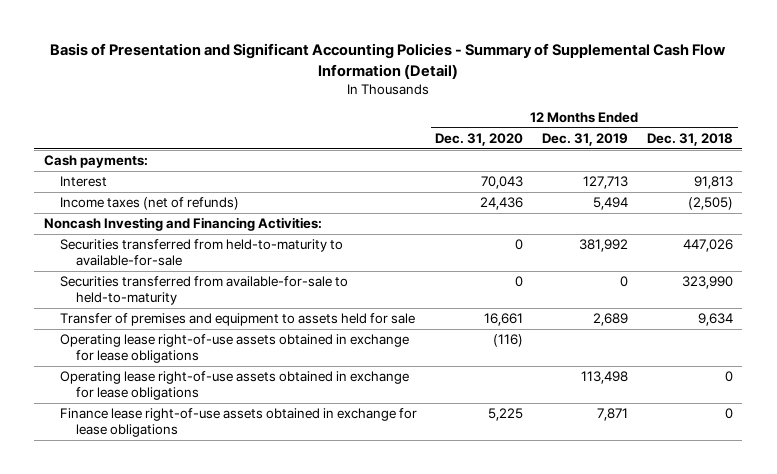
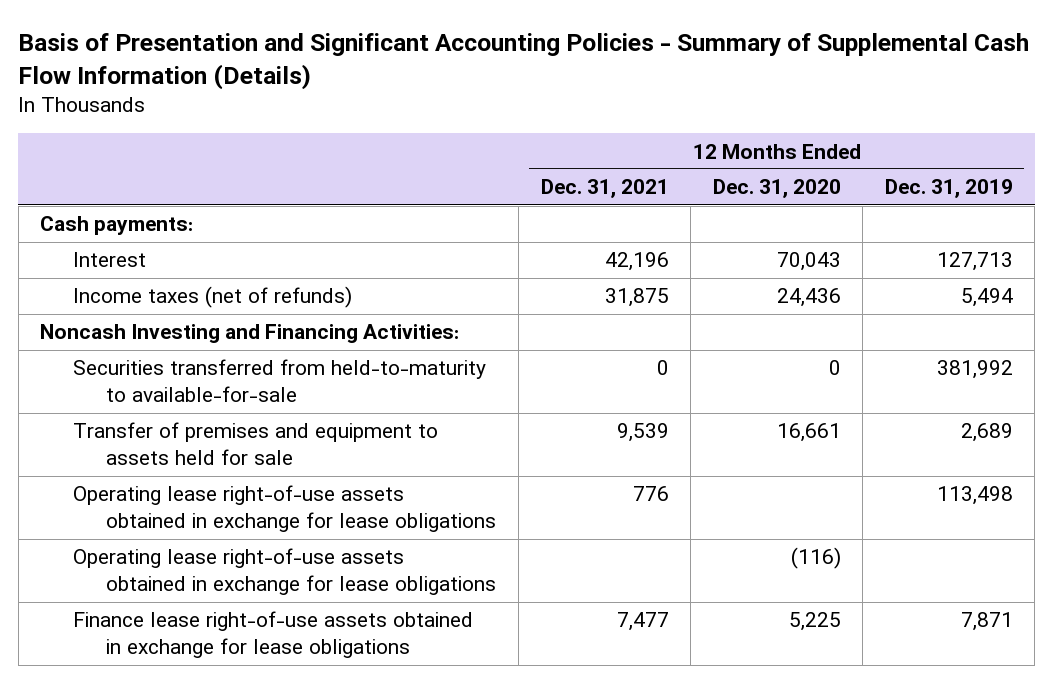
- Basis of Presentation and Significant Accounting Policies - Summary of Supplemental Cash Flow Information (Detail)
+ Basis of Presentation and Significant Accounting Policies - Summary of Supplemental Cash Flow Information (Details)
- | 12 Months Ended Dec. 31, 2020 | 12 Months Ended Dec. 31, 2019 | 12 Months Ended Dec. 31, 2018
+ | 12 Months Ended Dec. 31, 2021 | 12 Months Ended Dec. 31, 2020 | 12 Months Ended Dec. 31, 2019
- Securities transferred from available-for-sale to held-to-maturity | 0 | 0 | 323,990
moved down: Operating lease right-of-use assets obtained in exchange for lease obligations | | (116) |

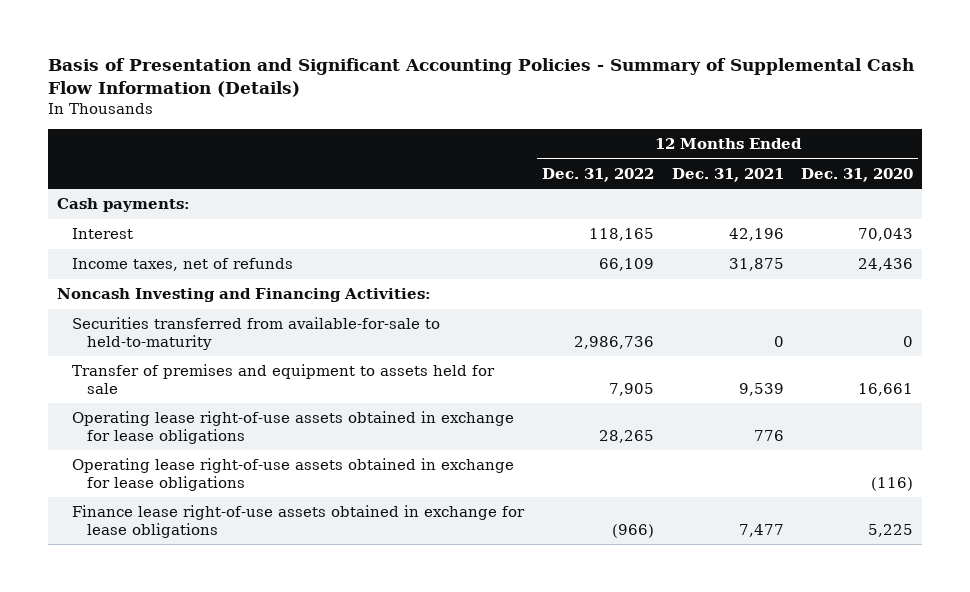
- | 12 Months Ended Dec. 31, 2021 | 12 Months Ended Dec. 31, 2020 | 12 Months Ended Dec. 31, 2019
+ | 12 Months Ended Dec. 31, 2022 | 12 Months Ended Dec. 31, 2021 | 12 Months Ended Dec. 31, 2020
- Income taxes (net of refunds) | 31,875 | 24,436 | 5,494
+ Income taxes, net of refunds | 66,109 | 31,875 | 24,436
- Securities transferred from held-to-maturity to available-for-sale | 0 | 0 | 381,992
+ Securities transferred from available-for-sale to held-to-maturity | 2,986,736 | 0 | 0

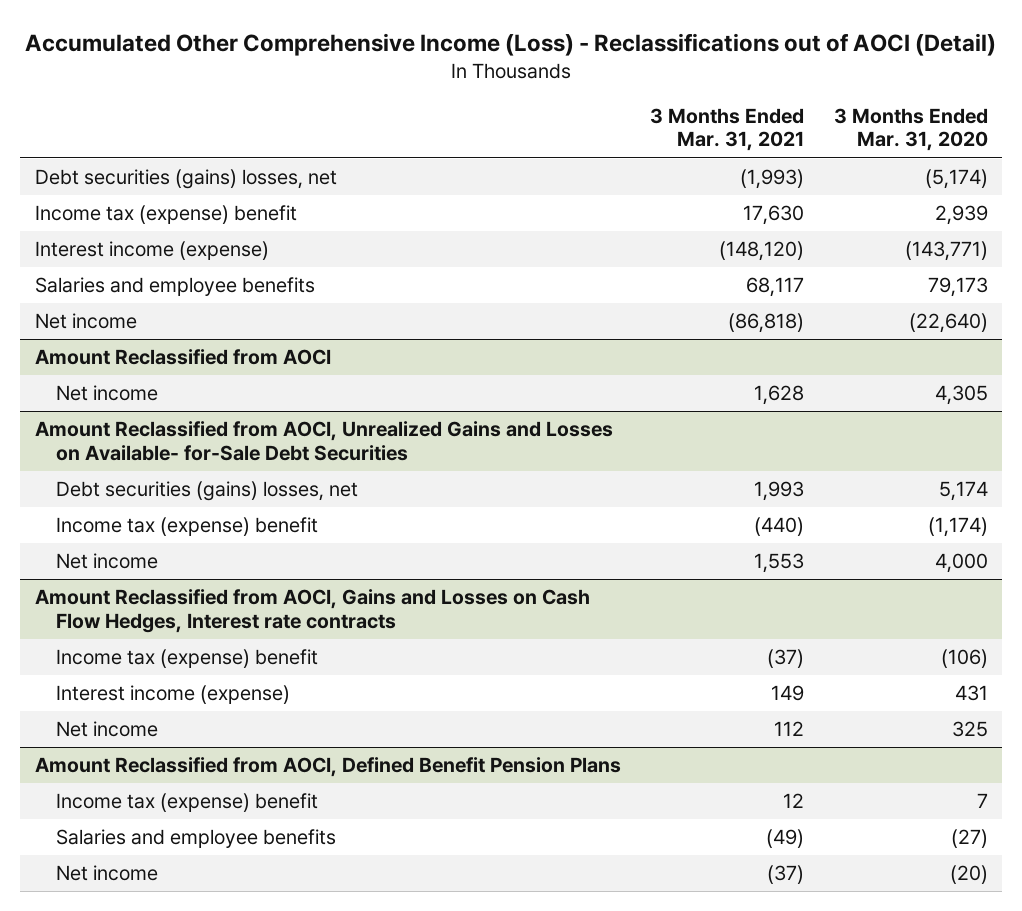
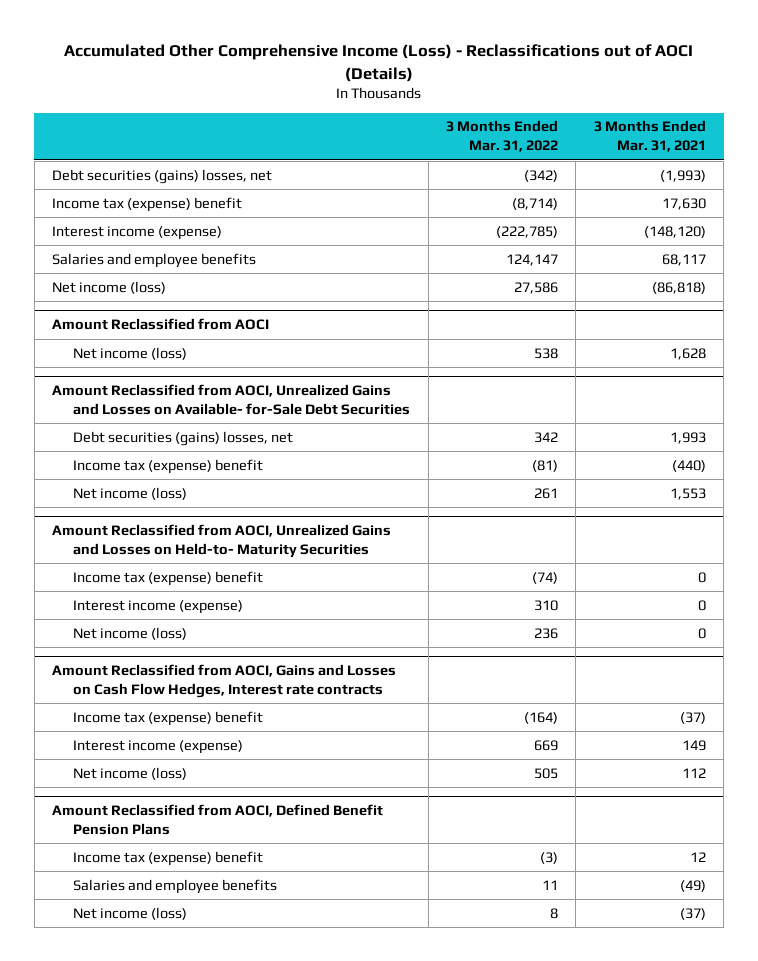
- Accumulated Other Comprehensive Income (Loss) - Reclassifications out of AOCI (Detail)
+ Accumulated Other Comprehensive Income (Loss) - Reclassifications out of AOCI (Details)
- | 3 Months Ended Mar. 31, 2021 | 3 Months Ended Mar. 31, 2020
+ | 3 Months Ended Mar. 31, 2022 | 3 Months Ended Mar. 31, 2021
- Net income | (86,818) | (22,640)
+ Net income (loss) | 27,586 | (86,818)
@ Amount Reclassified from AOCI
- Net income | 1,628 | 4,305
+ Net income (loss) | 538 | 1,628
@ Amount Reclassified from AOCI, Unrealized Gains and Losses on Available- for-Sale Debt Securities
- Net income | 1,553 | 4,000
+ Net income (loss) | 261 | 1,553
+ Amount Reclassified from AOCI, Unrealized Gains and Losses on Held-to- Maturity Securities
+ Income tax (expense) benefit | (74) | 0
+ Interest income (expense) | 310 | 0
+ Net income (loss) | 236 | 0
@ Amount Reclassified from AOCI, Gains and Losses on Cash Flow Hedges, Interest rate contracts
- Net income | 112 | 325
+ Net income (loss) | 505 | 112
@ Amount Reclassified from AOCI, Defined Benefit Pension Plans
- Net income | (37) | (20)
+ Net income (loss) | 8 | (37)

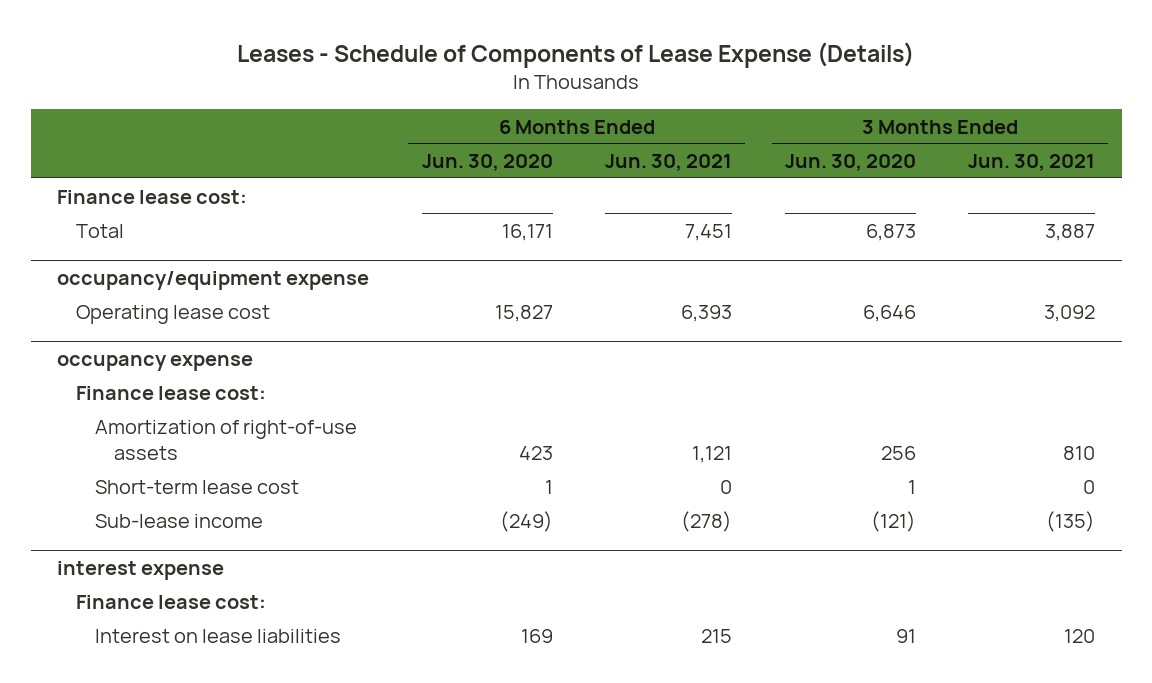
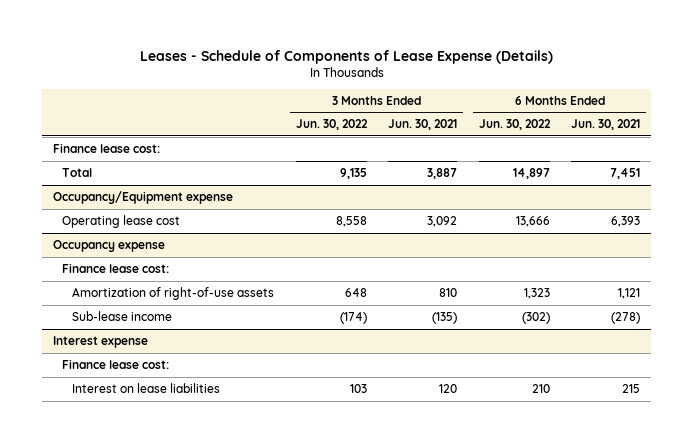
- | 6 Months Ended Jun. 30, 2020 | 6 Months Ended Jun. 30, 2021 | 3 Months Ended Jun. 30, 2020 | 3 Months Ended Jun. 30, 2021
+ | 3 Months Ended Jun. 30, 2022 | 3 Months Ended Jun. 30, 2021 | 6 Months Ended Jun. 30, 2022 | 6 Months Ended Jun. 30, 2021
- occupancy/equipment expense
+ Occupancy/Equipment expense
- occupancy expense
+ Occupancy expense
- Short-term lease cost | 1 | 0 | 1 | 0
- interest expense
+ Interest expense

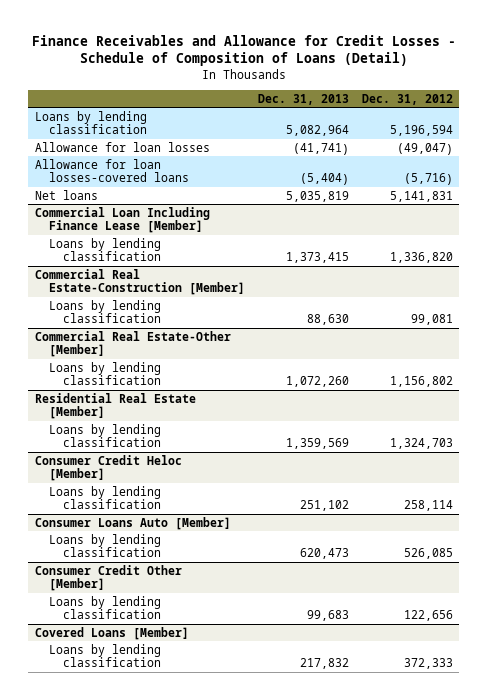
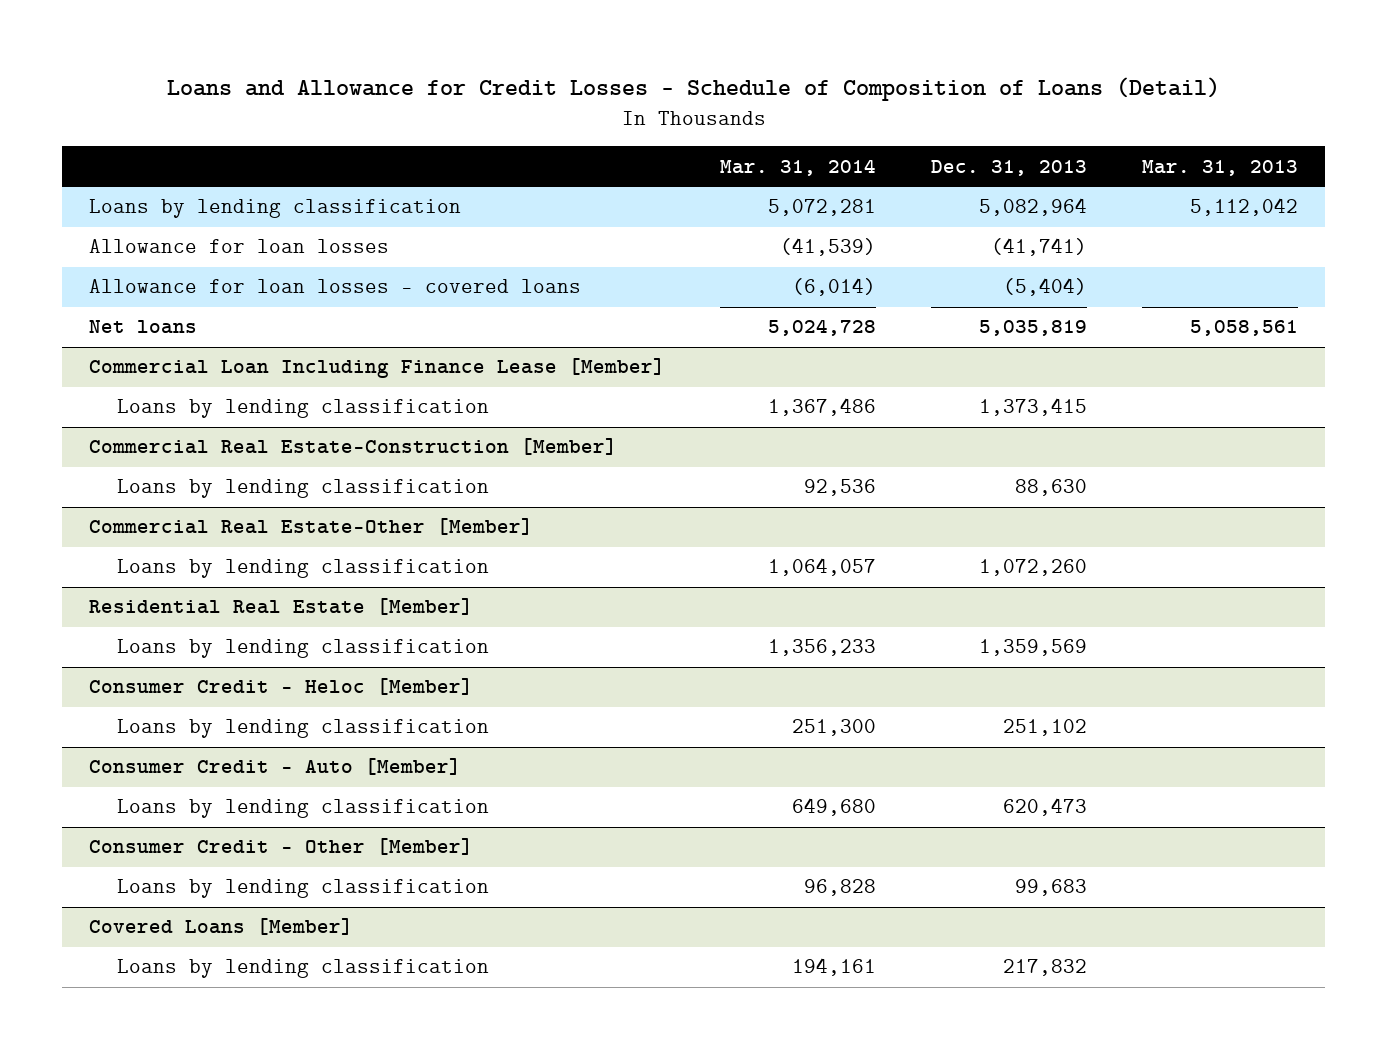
- Finance Receivables and Allowance for Credit Losses - Schedule of Composition of Loans (Detail)
+ Loans and Allowance for Credit Losses - Schedule of Composition of Loans (Detail)
- | Dec. 31, 2013 | Dec. 31, 2012
+ | Mar. 31, 2014 | Dec. 31, 2013 | Mar. 31, 2013
- Allowance for loan losses-covered loans | (5,404) | (5,716)
+ Allowance for loan losses - covered loans | (6,014) | (5,404) |
- Consumer Credit Heloc [Member]
+ Consumer Credit - Heloc [Member]
- Consumer Loans Auto [Member]
+ Consumer Credit - Auto [Member]
- Consumer Credit Other [Member]
+ Consumer Credit - Other [Member]

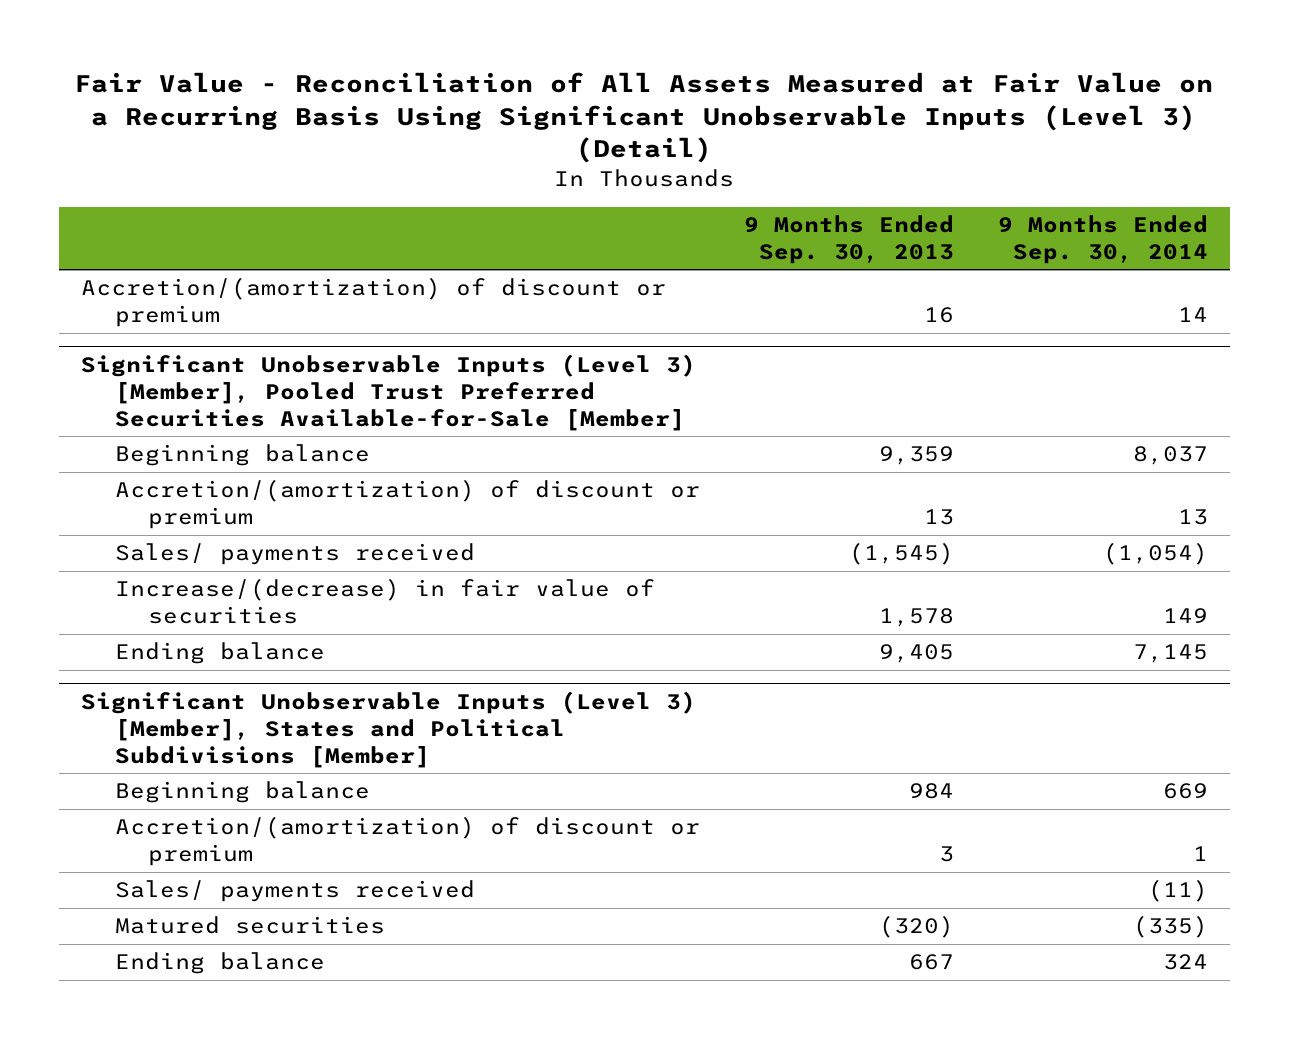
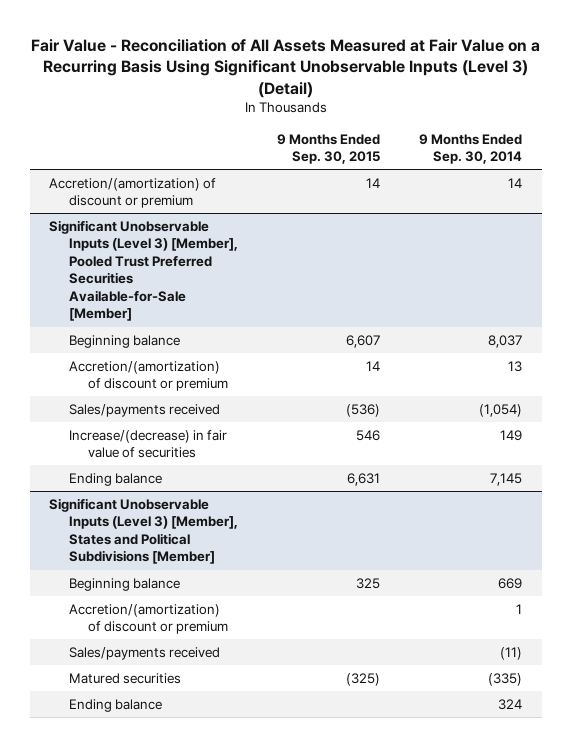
- | 9 Months Ended Sep. 30, 2013 | 9 Months Ended Sep. 30, 2014
+ | 9 Months Ended Sep. 30, 2015 | 9 Months Ended Sep. 30, 2014
@ Significant Unobservable Inputs (Level 3) [Member], Pooled Trust Preferred Securities Available-for-Sale [Member]
- Sales/ payments received | (1,545) | (1,054)
+ Sales/payments received | (536) | (1,054)
@ Significant Unobservable Inputs (Level 3) [Member], States and Political Subdivisions [Member]
- Sales/ payments received | | (11)
+ Sales/payments received | | (11)

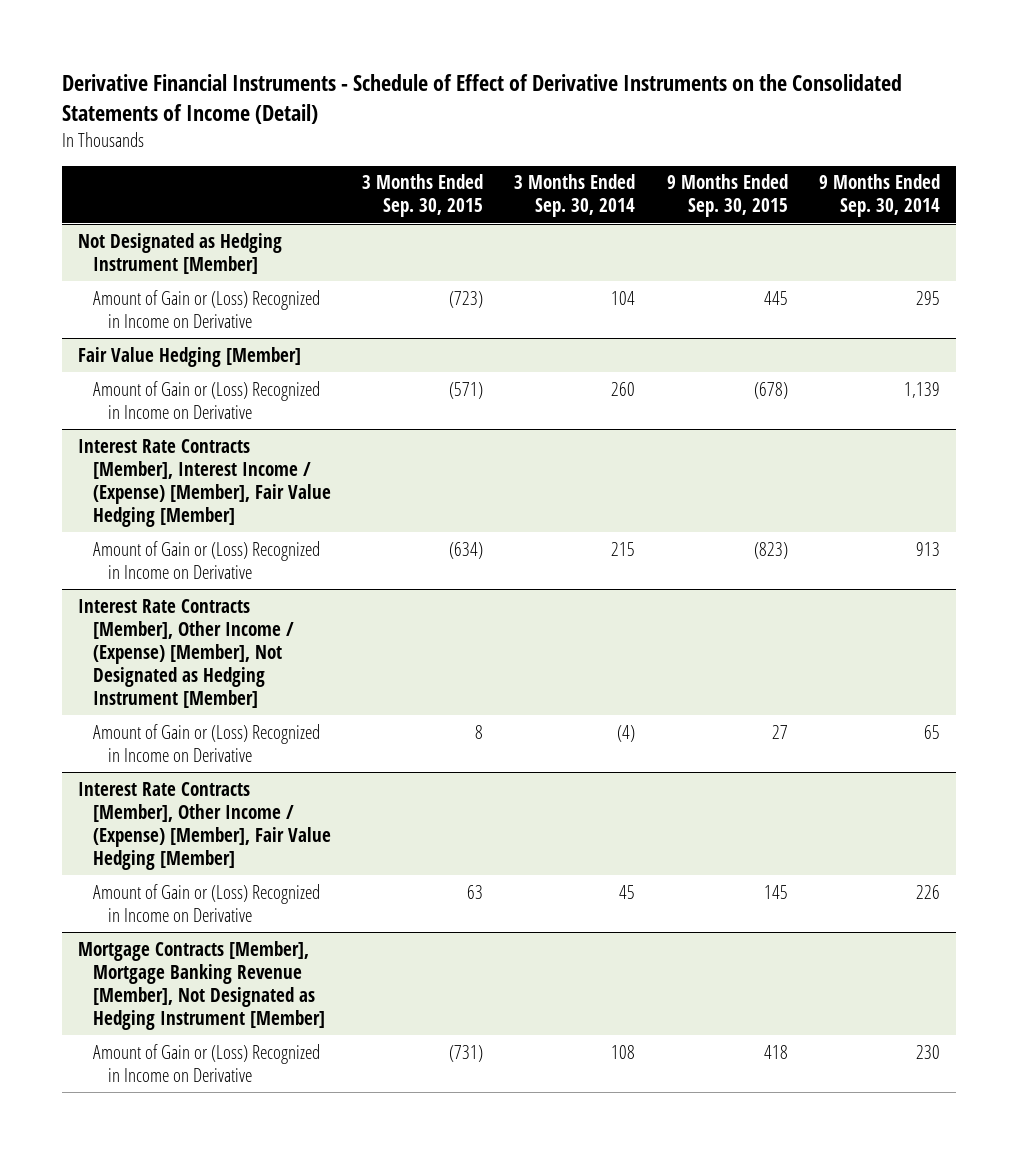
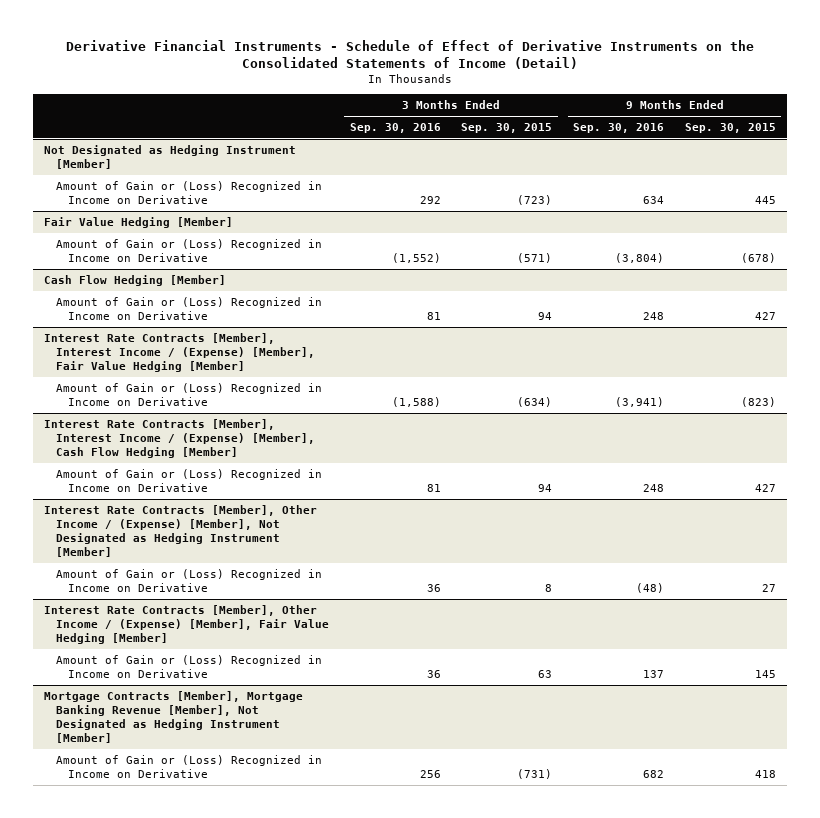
- | 3 Months Ended Sep. 30, 2015 | 3 Months Ended Sep. 30, 2014 | 9 Months Ended Sep. 30, 2015 | 9 Months Ended Sep. 30, 2014
+ | 3 Months Ended Sep. 30, 2016 | 3 Months Ended Sep. 30, 2015 | 9 Months Ended Sep. 30, 2016 | 9 Months Ended Sep. 30, 2015
+ Cash Flow Hedging [Member]
+ Amount of Gain or (Loss) Recognized in Income on Derivative | 81 | 94 | 248 | 427
+ Interest Rate Contracts [Member], Interest Income / (Expense) [Member], Cash Flow Hedging [Member]
+ Amount of Gain or (Loss) Recognized in Income on Derivative | 81 | 94 | 248 | 427

